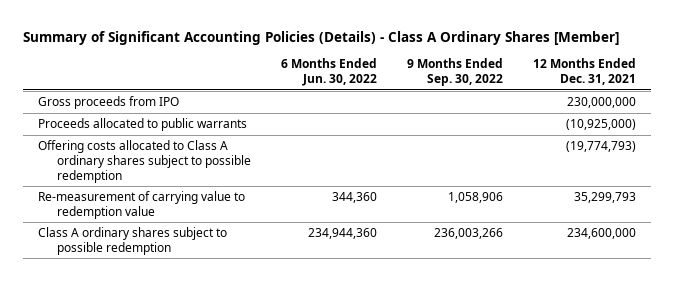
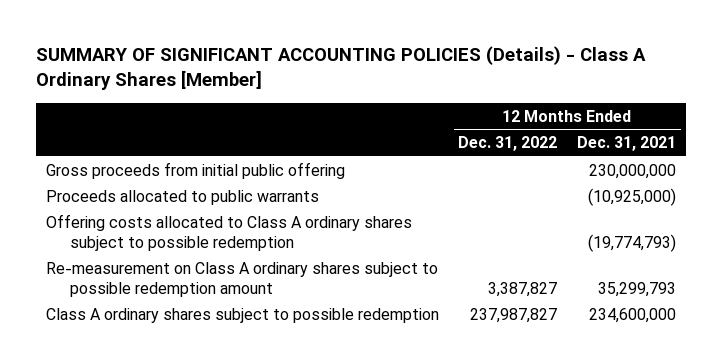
- Summary of Significant Accounting Policies (Details) - Class A Ordinary Shares [Member]
+ SUMMARY OF SIGNIFICANT ACCOUNTING POLICIES (Details) - Class A Ordinary Shares [Member]
- | 6 Months Ended Jun. 30, 2022 | 9 Months Ended Sep. 30, 2022 | 12 Months Ended Dec. 31, 2021
+ | 12 Months Ended Dec. 31, 2022 | 12 Months Ended Dec. 31, 2021
- Gross proceeds from IPO | | | 230,000,000
+ Gross proceeds from initial public offering | | 230,000,000
- Re-measurement of carrying value to redemption value | 344,360 | 1,058,906 | 35,299,793
+ Re-measurement on Class A ordinary shares subject to possible redemption amount | 3,387,827 | 35,299,793

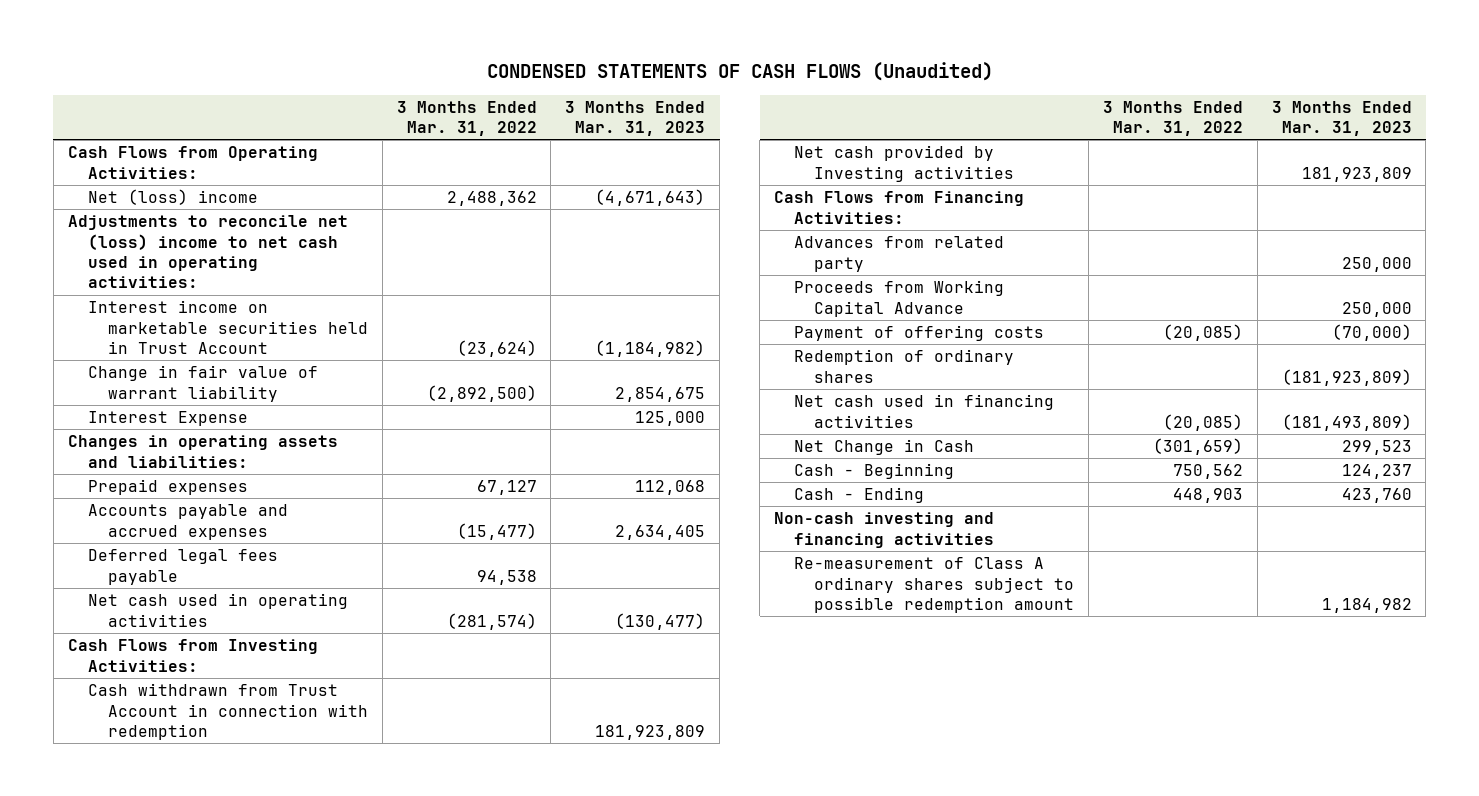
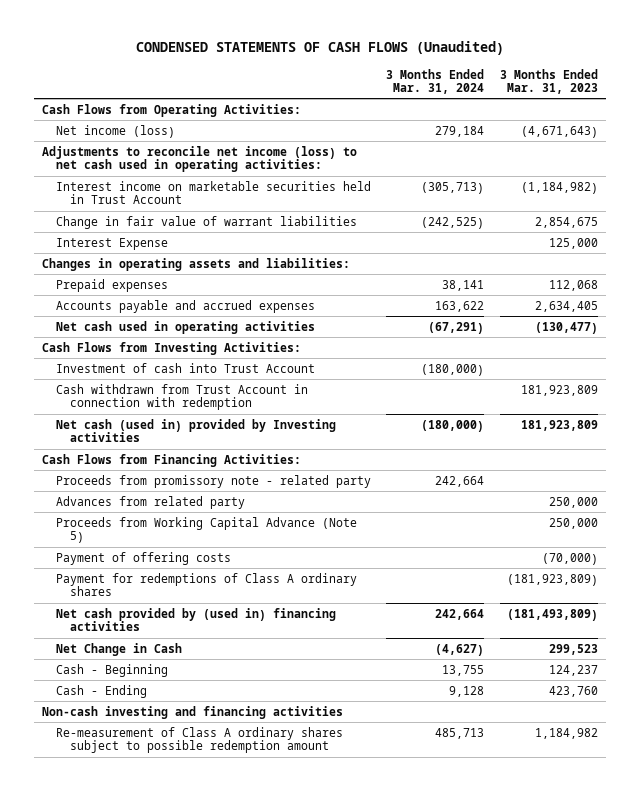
- | 3 Months Ended Mar. 31, 2022 | 3 Months Ended Mar. 31, 2023
+ | 3 Months Ended Mar. 31, 2024 | 3 Months Ended Mar. 31, 2023
- Net (loss) income | 2,488,362 | (4,671,643)
- Adjustments to reconcile net (loss) income to net cash used in operating activities:
+ Net income (loss) | 279,184 | (4,671,643)
+ Adjustments to reconcile net income (loss) to net cash used in operating activities:
- Change in fair value of warrant liability | (2,892,500) | 2,854,675
+ Change in fair value of warrant liabilities | (242,525) | 2,854,675
- Deferred legal fees payable | 94,538 |
+ Investment of cash into Trust Account | (180,000) |
- Net cash provided by Investing activities | | 181,923,809
+ Net cash (used in) provided by Investing activities | (180,000) | 181,923,809
+ Proceeds from promissory note - related party | 242,664 |
- Proceeds from Working Capital Advance | | 250,000
+ Proceeds from Working Capital Advance (Note 5) | | 250,000
- Redemption of ordinary shares | | (181,923,809)
- Net cash used in financing activities | (20,085) | (181,493,809)
+ Payment for redemptions of Class A ordinary shares | | (181,923,809)
+ Net cash provided by (used in) financing activities | 242,664 | (181,493,809)

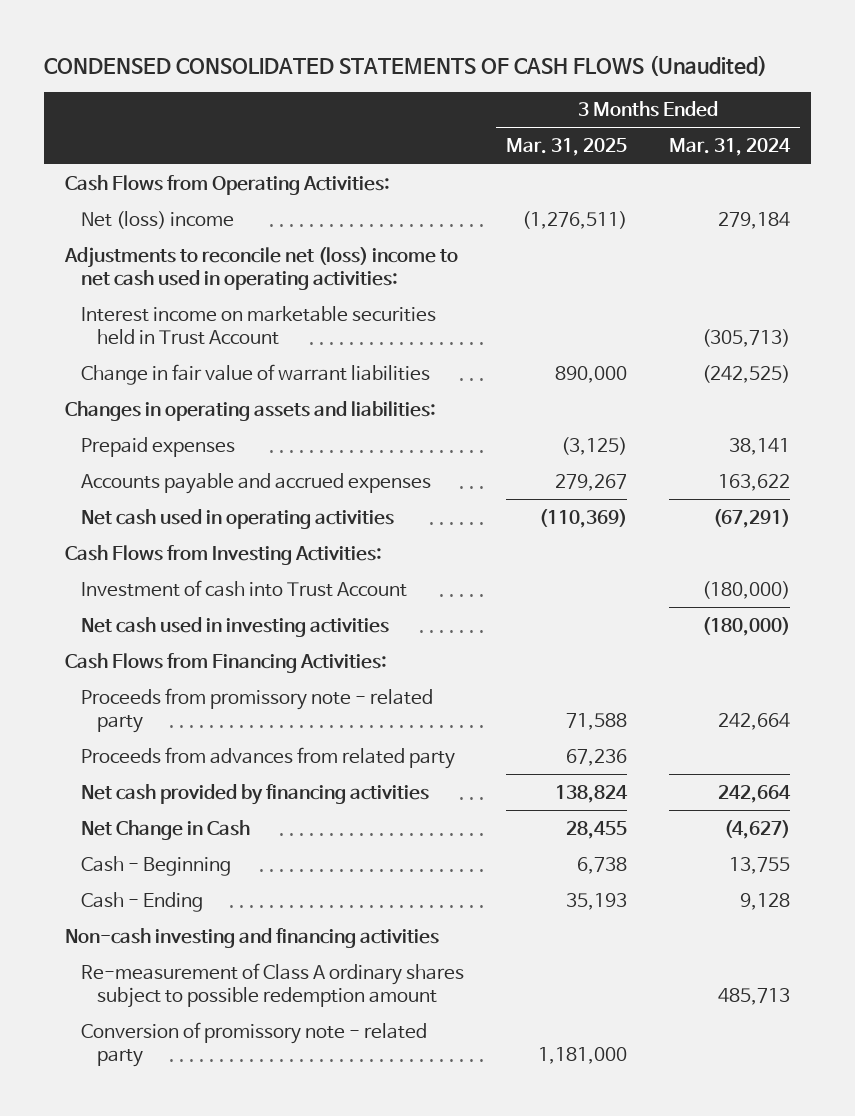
- CONDENSED STATEMENTS OF CASH FLOWS (Unaudited)
+ CONDENSED CONSOLIDATED STATEMENTS OF CASH FLOWS (Unaudited)
- | 3 Months Ended Mar. 31, 2024 | 3 Months Ended Mar. 31, 2023
+ | 3 Months Ended Mar. 31, 2025 | 3 Months Ended Mar. 31, 2024
- Net income (loss) | 279,184 | (4,671,643)
- Adjustments to reconcile net income (loss) to net cash used in operating activities:
+ Net (loss) income | (1,276,511) | 279,184
+ Adjustments to reconcile net (loss) income to net cash used in operating activities:
- Interest Expense | | 125,000
- Cash withdrawn from Trust Account in connection with redemption | | 181,923,809
- Net cash (used in) provided by Investing activities | (180,000) | 181,923,809
+ Net cash used in investing activities | | (180,000)
- Advances from related party | | 250,000
- Proceeds from Working Capital Advance (Note 5) | | 250,000
- Payment of offering costs | | (70,000)
- Payment for redemptions of Class A ordinary shares | | (181,923,809)
- Net cash provided by (used in) financing activities | 242,664 | (181,493,809)
+ Proceeds from advances from related party | 67,236 |
+ Net cash provided by financing activities | 138,824 | 242,664
+ Conversion of promissory note - related party | 1,181,000 |

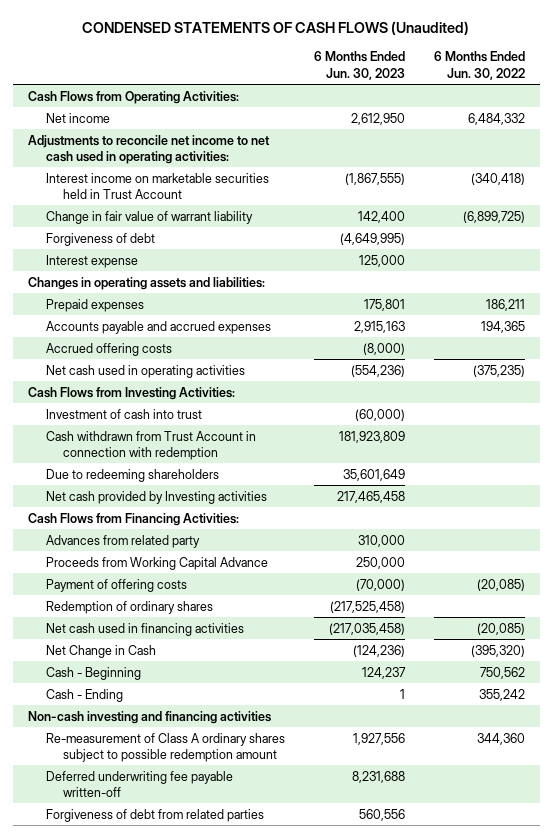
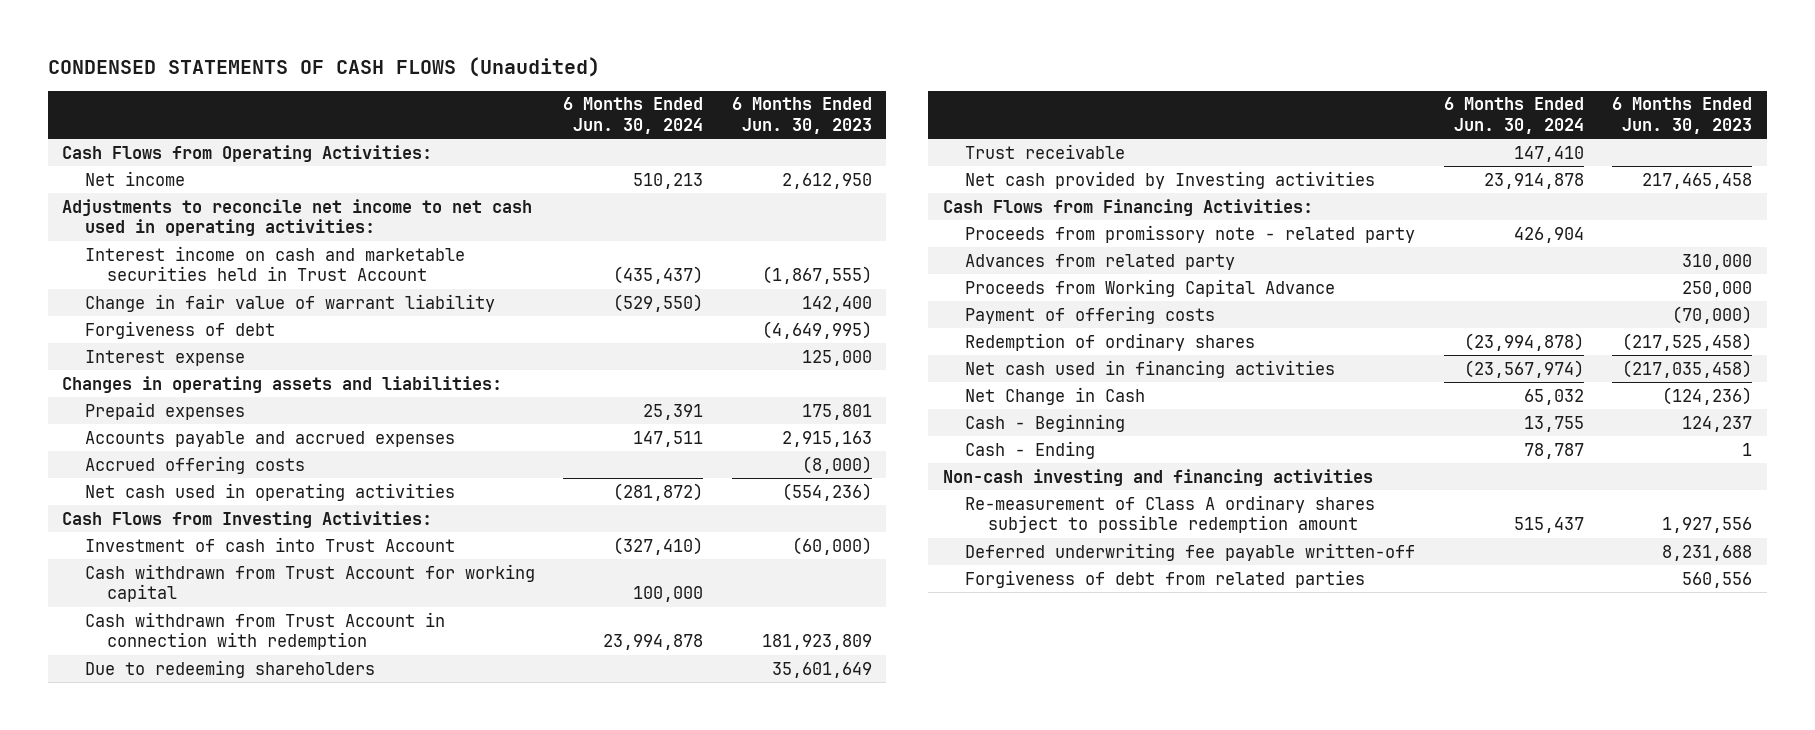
- | 6 Months Ended Jun. 30, 2023 | 6 Months Ended Jun. 30, 2022
+ | 6 Months Ended Jun. 30, 2024 | 6 Months Ended Jun. 30, 2023
- Interest income on marketable securities held in Trust Account | (1,867,555) | (340,418)
+ Interest income on cash and marketable securities held in Trust Account | (435,437) | (1,867,555)
- Investment of cash into trust | (60,000) |
+ Investment of cash into Trust Account | (327,410) | (60,000)
+ Cash withdrawn from Trust Account for working capital | 100,000 |
+ Trust receivable | 147,410 |
+ Proceeds from promissory note - related party | 426,904 |

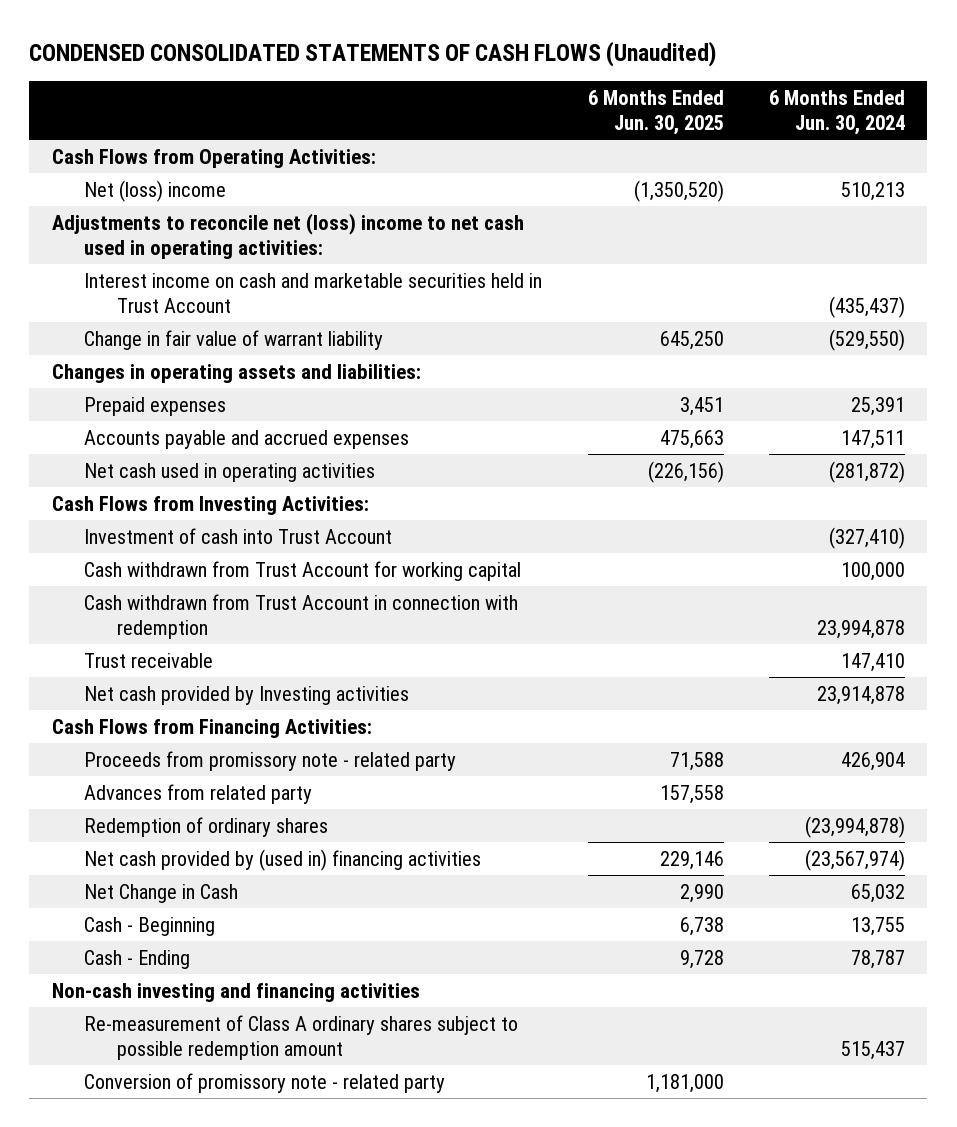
- CONDENSED STATEMENTS OF CASH FLOWS (Unaudited)
+ CONDENSED CONSOLIDATED STATEMENTS OF CASH FLOWS (Unaudited)
- | 6 Months Ended Jun. 30, 2024 | 6 Months Ended Jun. 30, 2023
+ | 6 Months Ended Jun. 30, 2025 | 6 Months Ended Jun. 30, 2024
- Net income | 510,213 | 2,612,950
- Adjustments to reconcile net income to net cash used in operating activities:
+ Net (loss) income | (1,350,520) | 510,213
+ Adjustments to reconcile net (loss) income to net cash used in operating activities:
- Forgiveness of debt | | (4,649,995)
- Interest expense | | 125,000
- Accrued offering costs | | (8,000)
- Due to redeeming shareholders | | 35,601,649
- Proceeds from Working Capital Advance | | 250,000
- Payment of offering costs | | (70,000)
- Net cash used in financing activities | (23,567,974) | (217,035,458)
+ Net cash provided by (used in) financing activities | 229,146 | (23,567,974)
- Deferred underwriting fee payable written-off | | 8,231,688
- Forgiveness of debt from related parties | | 560,556
+ Conversion of promissory note - related party | 1,181,000 |

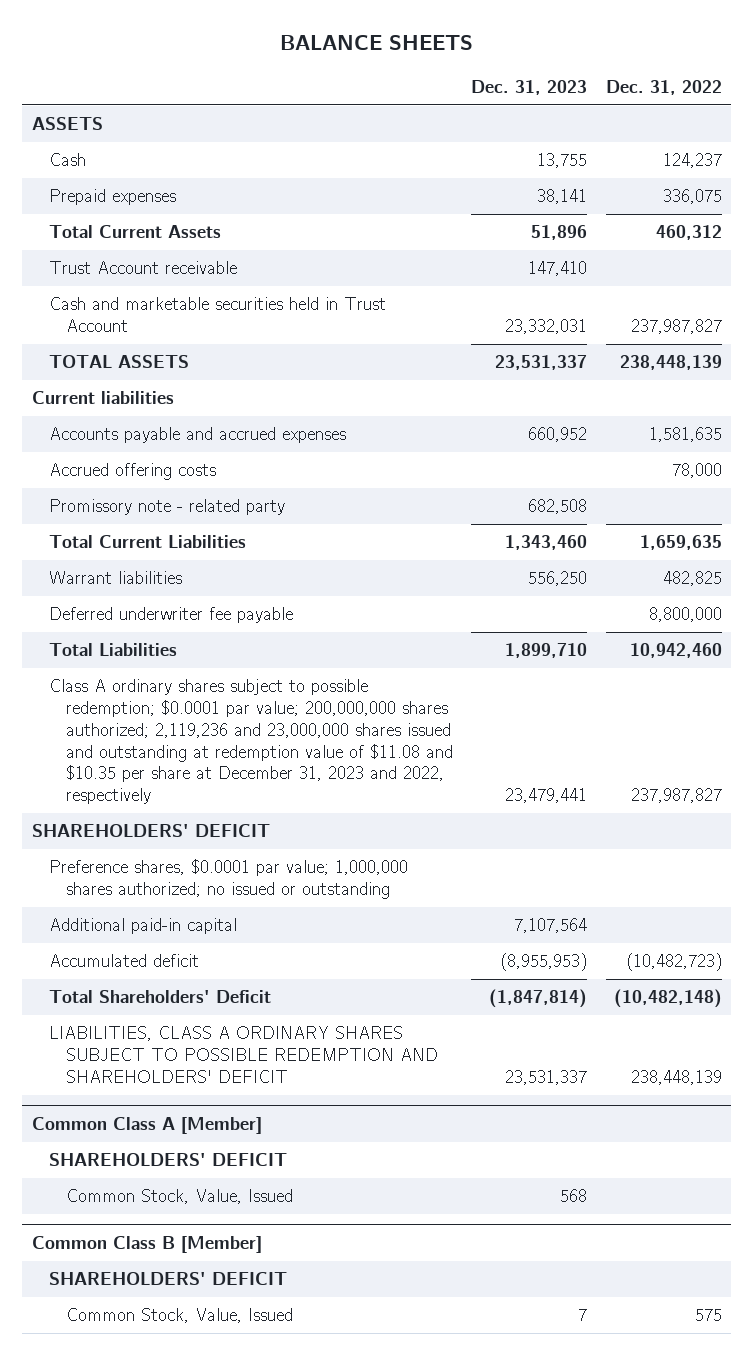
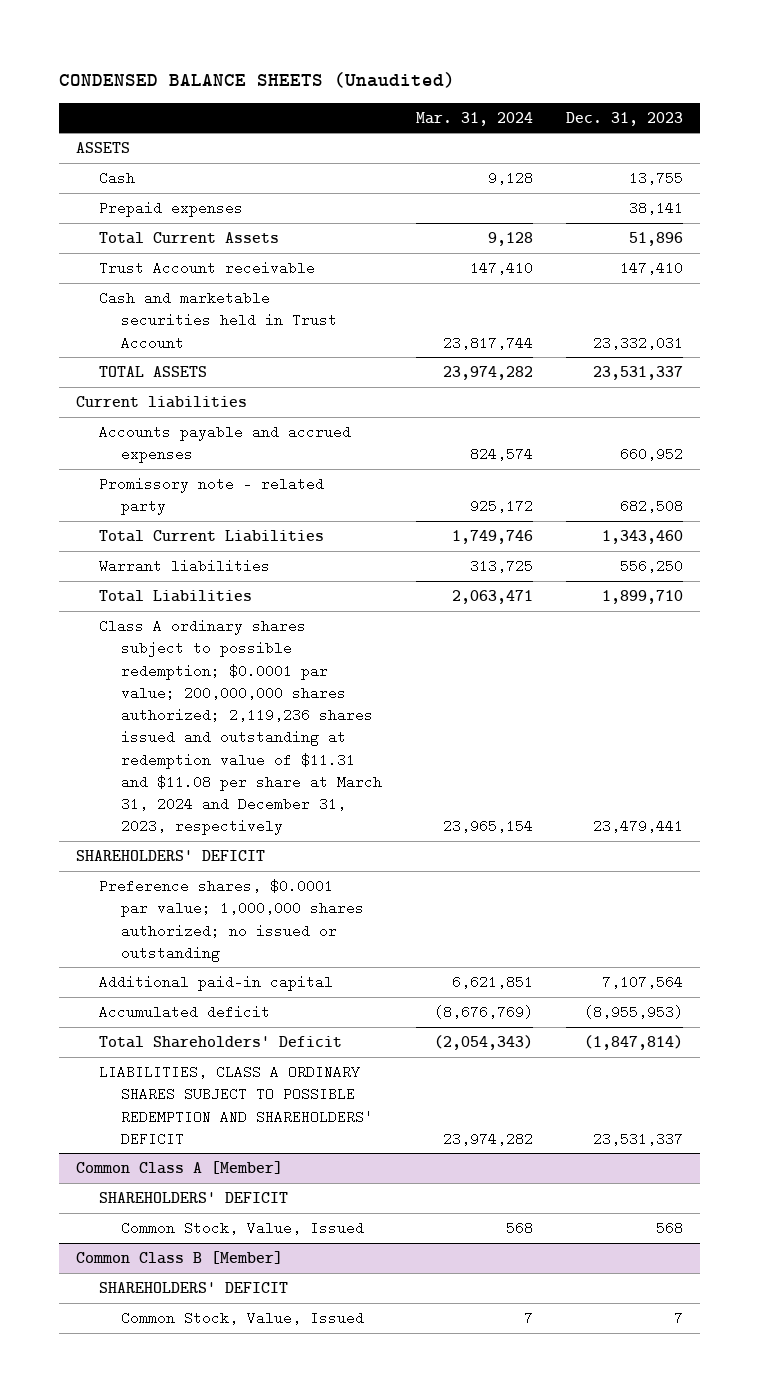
- BALANCE SHEETS
+ CONDENSED BALANCE SHEETS (Unaudited)
- | Dec. 31, 2023 | Dec. 31, 2022
+ | Mar. 31, 2024 | Dec. 31, 2023
- Accrued offering costs | | 78,000
- Deferred underwriter fee payable | | 8,800,000
- Class A ordinary shares subject to possible redemption; $0.0001 par value; 200,000,000 shares authorized; 2,119,236 and 23,000,000 shares issued and outstanding at redemption value of $11.08 and $10.35 per share at December 31, 2023 and 2022, respectively | 23,479,441 | 237,987,827
+ Class A ordinary shares subject to possible redemption; $0.0001 par value; 200,000,000 shares authorized; 2,119,236 shares issued and outstanding at redemption value of $11.31 and $11.08 per share at March 31, 2024 and December 31, 2023, respectively | 23,965,154 | 23,479,441

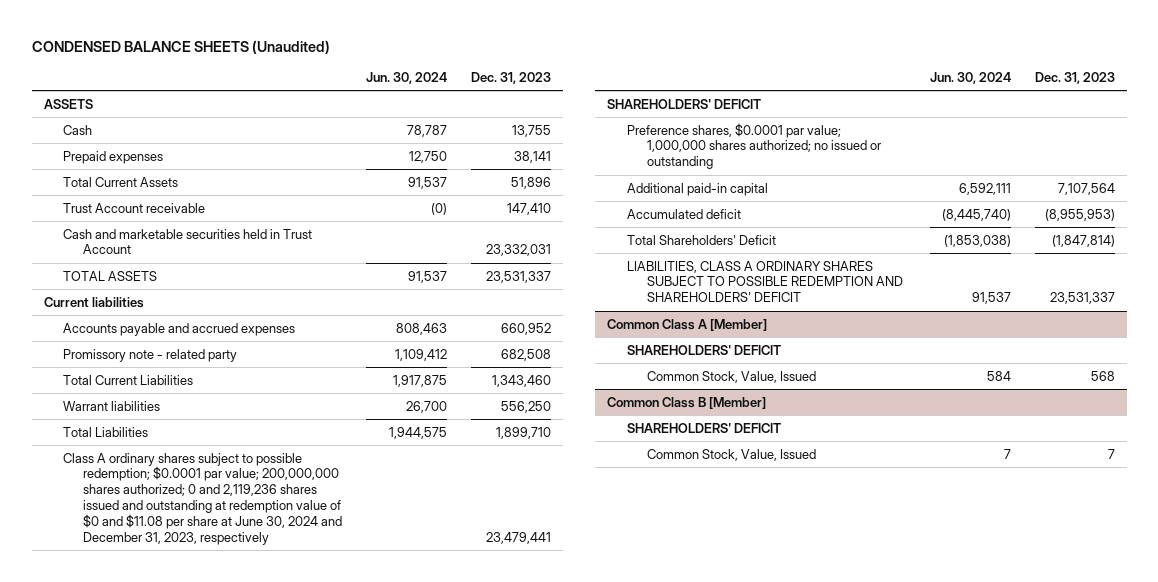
- | Mar. 31, 2024 | Dec. 31, 2023
+ | Jun. 30, 2024 | Dec. 31, 2023
- Class A ordinary shares subject to possible redemption; $0.0001 par value; 200,000,000 shares authorized; 2,119,236 shares issued and outstanding at redemption value of $11.31 and $11.08 per share at March 31, 2024 and December 31, 2023, respectively | 23,965,154 | 23,479,441
+ Class A ordinary shares subject to possible redemption; $0.0001 par value; 200,000,000 shares authorized; 0 and 2,119,236 shares issued and outstanding at redemption value of $0 and $11.08 per share at June 30, 2024 and December 31, 2023, respectively | | 23,479,441

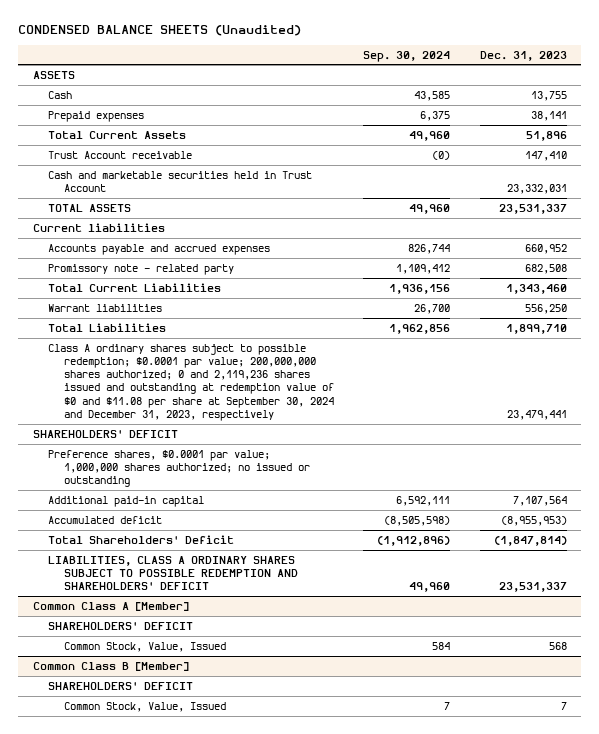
- | Jun. 30, 2024 | Dec. 31, 2023
+ | Sep. 30, 2024 | Dec. 31, 2023
- Class A ordinary shares subject to possible redemption; $0.0001 par value; 200,000,000 shares authorized; 0 and 2,119,236 shares issued and outstanding at redemption value of $0 and $11.08 per share at June 30, 2024 and December 31, 2023, respectively | | 23,479,441
+ Class A ordinary shares subject to possible redemption; $0.0001 par value; 200,000,000 shares authorized; 0 and 2,119,236 shares issued and outstanding at redemption value of $0 and $11.08 per share at September 30, 2024 and December 31, 2023, respectively | | 23,479,441

